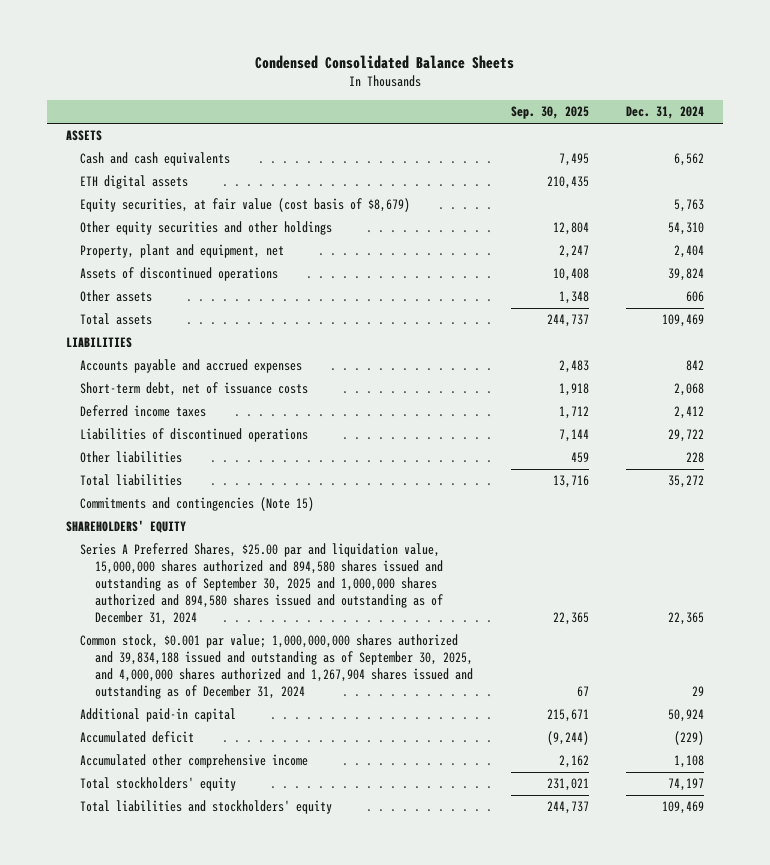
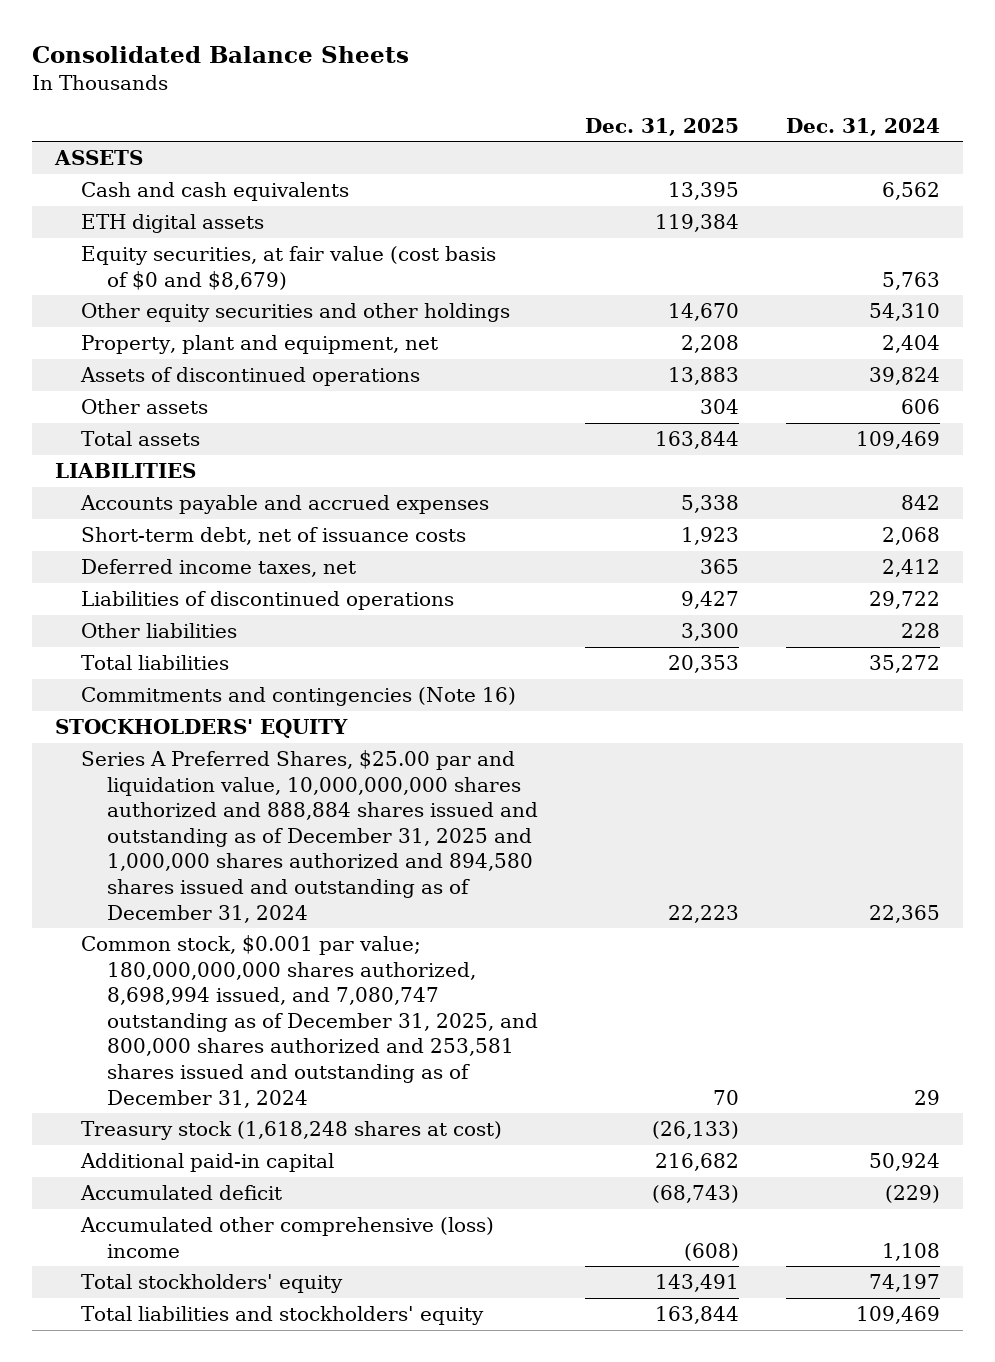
- Condensed Consolidated Balance Sheets
+ Consolidated Balance Sheets
- | Sep. 30, 2025 | Dec. 31, 2024
+ | Dec. 31, 2025 | Dec. 31, 2024
- Equity securities, at fair value (cost basis of $8,679) | | 5,763
+ Equity securities, at fair value (cost basis of $0 and $8,679) | | 5,763
- Deferred income taxes | 1,712 | 2,412
+ Deferred income taxes, net | 365 | 2,412
- Commitments and contingencies (Note 15)
- SHAREHOLDERS' EQUITY
- Series A Preferred Shares, $25.00 par and liquidation value, 15,000,000 shares authorized and 894,580 shares issued and outstanding as of September 30, 2025 and 1,000,000 shares authorized and 894,580 shares issued and outstanding as of December 31, 2024 | 22,365 | 22,365
- Common stock, $0.001 par value; 1,000,000,000 shares authorized and 39,834,188 issued and outstanding as of September 30, 2025, and 4,000,000 shares authorized and 1,267,904 shares issued and outstanding as of December 31, 2024 | 67 | 29
+ Commitments and contingencies (Note 16)
+ STOCKHOLDERS' EQUITY
+ Series A Preferred Shares, $25.00 par and liquidation value, 10,000,000,000 shares authorized and 888,884 shares issued and outstanding as of December 31, 2025 and 1,000,000 shares authorized and 894,580 shares issued and outstanding as of December 31, 2024 | 22,223 | 22,365
+ Common stock, $0.001 par value; 180,000,000,000 shares authorized, 8,698,994 issued, and 7,080,747 outstanding as of December 31, 2025, and 800,000 shares authorized and 253,581 shares issued and outstanding as of December 31, 2024 | 70 | 29
+ Treasury stock (1,618,248 shares at cost) | (26,133) |
- Accumulated other comprehensive income | 2,162 | 1,108
+ Accumulated other comprehensive (loss) income | (608) | 1,108

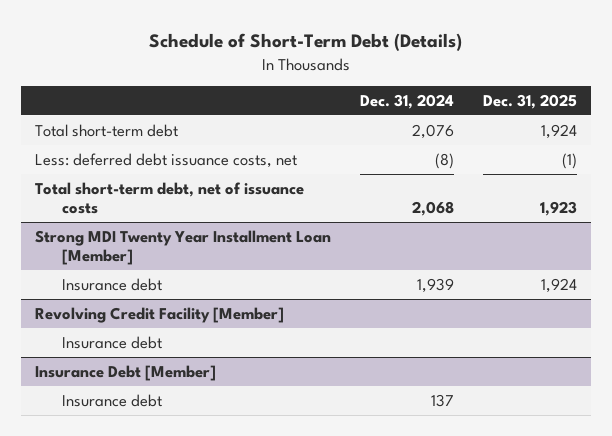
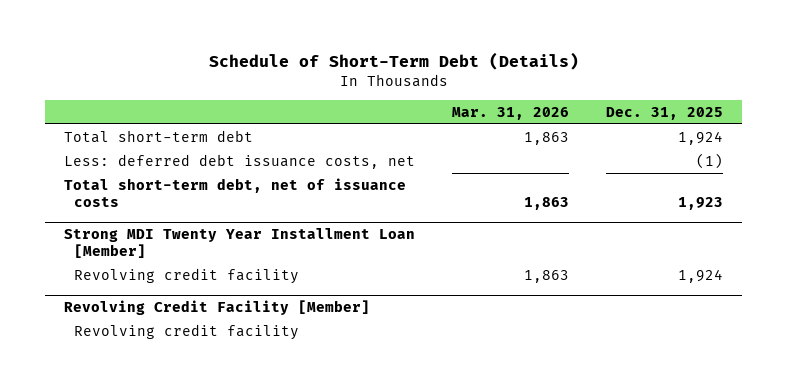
- | Dec. 31, 2024 | Dec. 31, 2025
+ | Mar. 31, 2026 | Dec. 31, 2025
@ Strong MDI Twenty Year Installment Loan [Member]
- Insurance debt | 1,939 | 1,924
+ Revolving credit facility | 1,863 | 1,924
@ Revolving Credit Facility [Member]
- Insurance debt
- Insurance Debt [Member]
- Insurance debt | 137 |
@ Revolving Credit Facility [Member]
+ Revolving credit facility

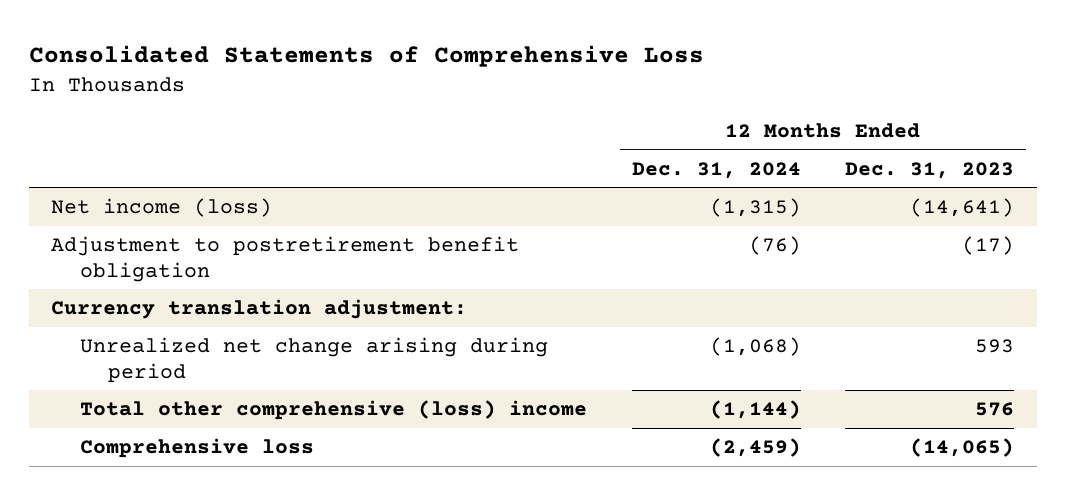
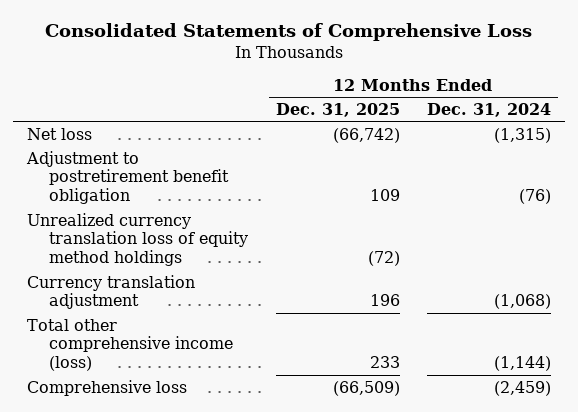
- | 12 Months Ended Dec. 31, 2024 | 12 Months Ended Dec. 31, 2023
+ | 12 Months Ended Dec. 31, 2025 | 12 Months Ended Dec. 31, 2024
- Net income (loss) | (1,315) | (14,641)
+ Net loss | (66,742) | (1,315)
- Currency translation adjustment:
- Unrealized net change arising during period | (1,068) | 593
- Total other comprehensive (loss) income | (1,144) | 576
+ Unrealized currency translation loss of equity method holdings | (72) |
+ Currency translation adjustment | 196 | (1,068)
+ Total other comprehensive income (loss) | 233 | (1,144)

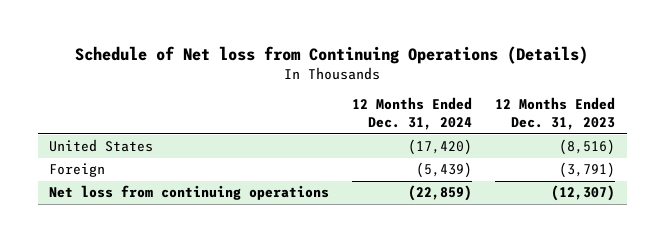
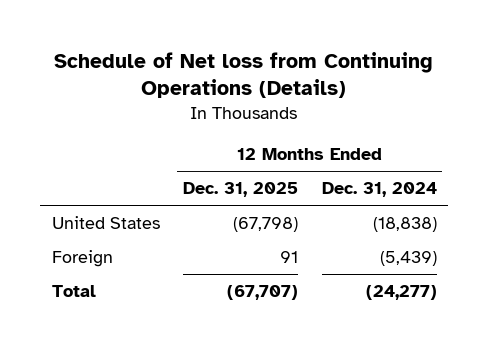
- | 12 Months Ended Dec. 31, 2024 | 12 Months Ended Dec. 31, 2023
+ | 12 Months Ended Dec. 31, 2025 | 12 Months Ended Dec. 31, 2024
- United States | (17,420) | (8,516)
+ United States | (67,798) | (18,838)
- Net loss from continuing operations | (22,859) | (12,307)
+ Total | (67,707) | (24,277)

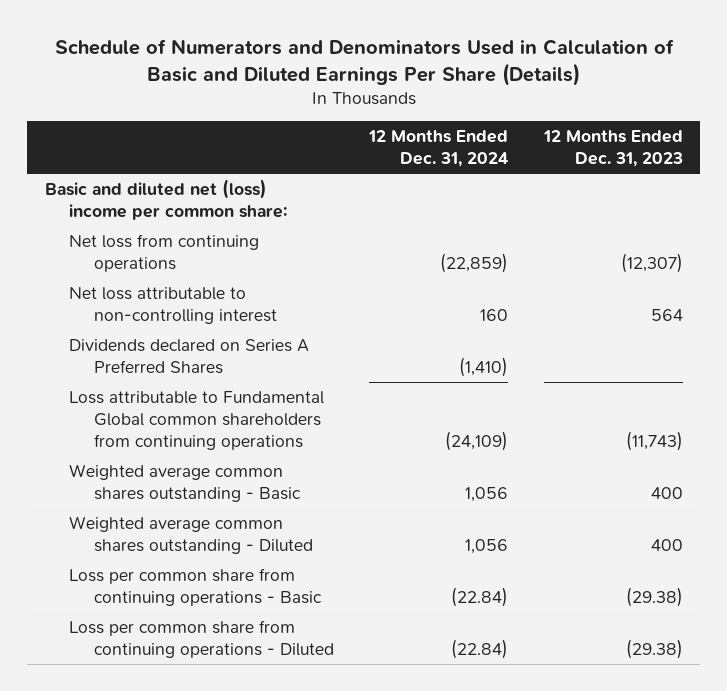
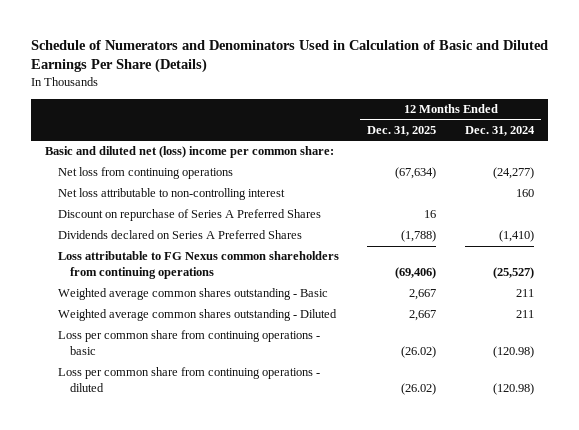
- | 12 Months Ended Dec. 31, 2024 | 12 Months Ended Dec. 31, 2023
+ | 12 Months Ended Dec. 31, 2025 | 12 Months Ended Dec. 31, 2024
- Net loss from continuing operations | (22,859) | (12,307)
+ Net loss from continuing operations | (67,634) | (24,277)
+ Discount on repurchase of Series A Preferred Shares | 16 |
- Loss attributable to Fundamental Global common shareholders from continuing operations | (24,109) | (11,743)
- Weighted average common shares outstanding - Basic | 1,056 | 400
- Weighted average common shares outstanding - Diluted | 1,056 | 400
- Loss per common share from continuing operations - Basic | (22.84) | (29.38)
- Loss per common share from continuing operations - Diluted | (22.84) | (29.38)
+ Loss attributable to FG Nexus common shareholders from continuing operations | (69,406) | (25,527)
+ Weighted average common shares outstanding - Basic | 2,667 | 211
+ Weighted average common shares outstanding - Diluted | 2,667 | 211
+ Loss per common share from continuing operations - basic | (26.02) | (120.98)
+ Loss per common share from continuing operations - diluted | (26.02) | (120.98)

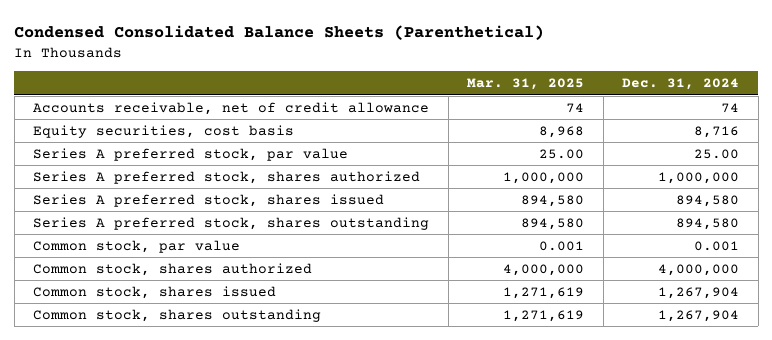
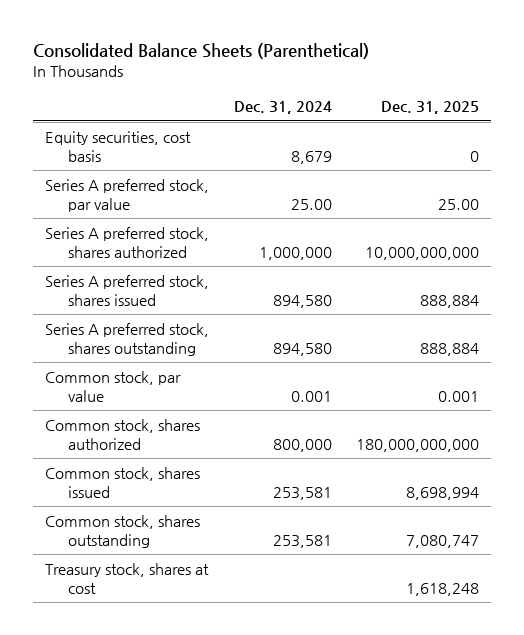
- Condensed Consolidated Balance Sheets (Parenthetical)
+ Consolidated Balance Sheets (Parenthetical)
- | Mar. 31, 2025 | Dec. 31, 2024
+ | Dec. 31, 2024 | Dec. 31, 2025
- Accounts receivable, net of credit allowance | 74 | 74
- Equity securities, cost basis | 8,968 | 8,716
+ Equity securities, cost basis | 8,679 | 0
- Common stock, shares authorized | 4,000,000 | 4,000,000
- Common stock, shares issued | 1,271,619 | 1,267,904
- Common stock, shares outstanding | 1,271,619 | 1,267,904
+ Common stock, shares authorized | 800,000 | 180,000,000,000
+ Common stock, shares issued | 253,581 | 8,698,994
+ Common stock, shares outstanding | 253,581 | 7,080,747
+ Treasury stock, shares at cost | | 1,618,248

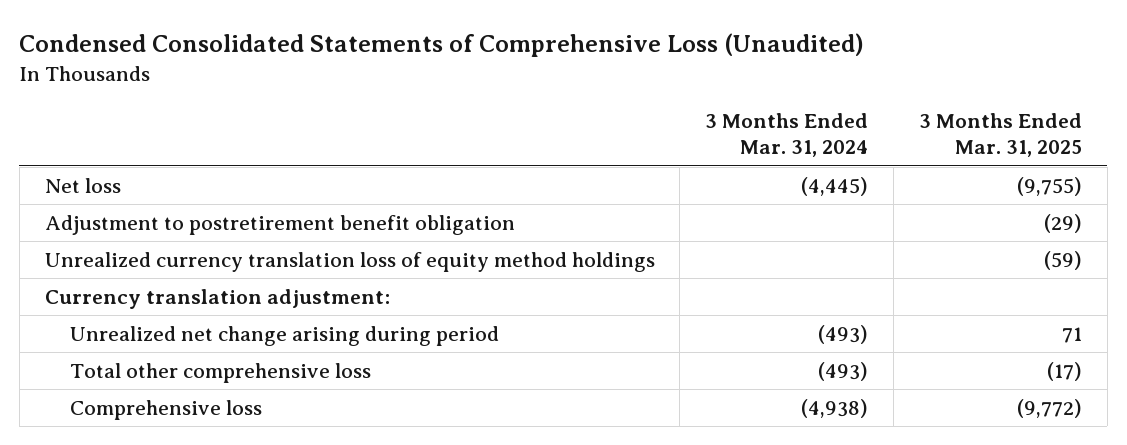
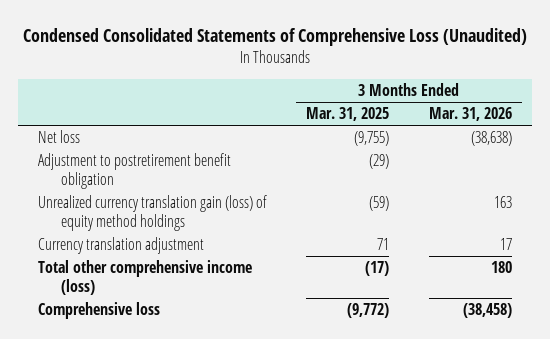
- | 3 Months Ended Mar. 31, 2024 | 3 Months Ended Mar. 31, 2025
+ | 3 Months Ended Mar. 31, 2025 | 3 Months Ended Mar. 31, 2026
- Unrealized currency translation loss of equity method holdings | | (59)
- Currency translation adjustment:
- Unrealized net change arising during period | (493) | 71
- Total other comprehensive loss | (493) | (17)
+ Unrealized currency translation gain (loss) of equity method holdings | (59) | 163
+ Currency translation adjustment | 71 | 17
+ Total other comprehensive income (loss) | (17) | 180

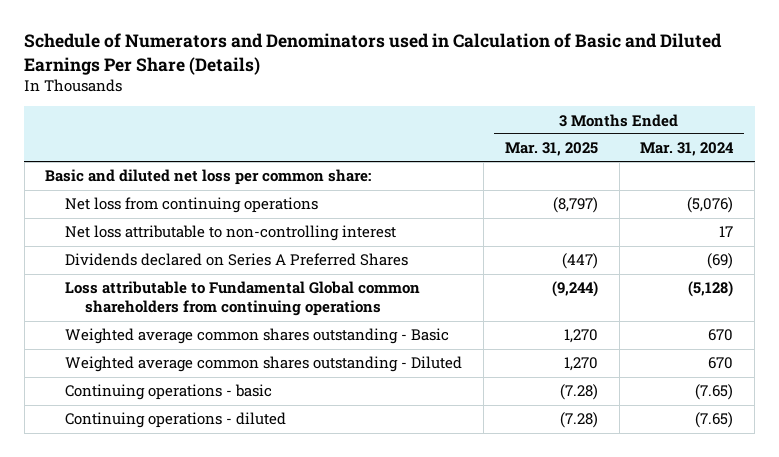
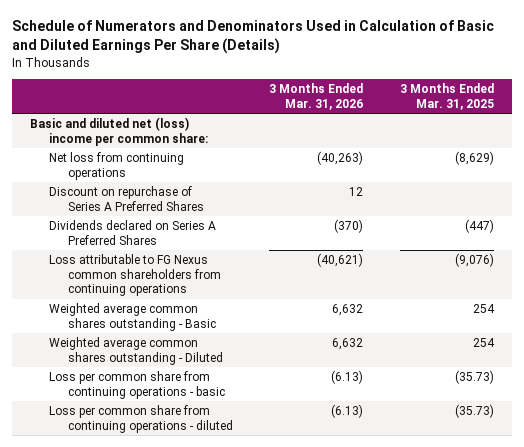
- Schedule of Numerators and Denominators used in Calculation of Basic and Diluted Earnings Per Share (Details)
+ Schedule of Numerators and Denominators Used in Calculation of Basic and Diluted Earnings Per Share (Details)
- | 3 Months Ended Mar. 31, 2025 | 3 Months Ended Mar. 31, 2024
+ | 3 Months Ended Mar. 31, 2026 | 3 Months Ended Mar. 31, 2025
- Basic and diluted net loss per common share:
- Net loss from continuing operations | (8,797) | (5,076)
- Net loss attributable to non-controlling interest | | 17
+ Basic and diluted net (loss) income per common share:
+ Net loss from continuing operations | (40,263) | (8,629)
+ Discount on repurchase of Series A Preferred Shares | 12 |
- Loss attributable to Fundamental Global common shareholders from continuing operations | (9,244) | (5,128)
- Weighted average common shares outstanding - Basic | 1,270 | 670
- Weighted average common shares outstanding - Diluted | 1,270 | 670
- Continuing operations - basic | (7.28) | (7.65)
- Continuing operations - diluted | (7.28) | (7.65)
+ Loss attributable to FG Nexus common shareholders from continuing operations | (40,621) | (9,076)
+ Weighted average common shares outstanding - Basic | 6,632 | 254
+ Weighted average common shares outstanding - Diluted | 6,632 | 254
+ Loss per common share from continuing operations - basic | (6.13) | (35.73)
+ Loss per common share from continuing operations - diluted | (6.13) | (35.73)

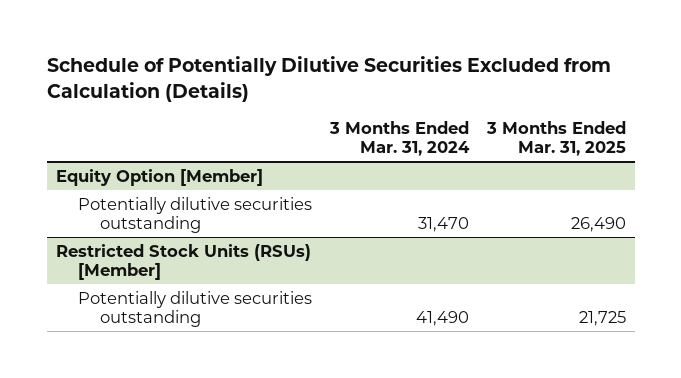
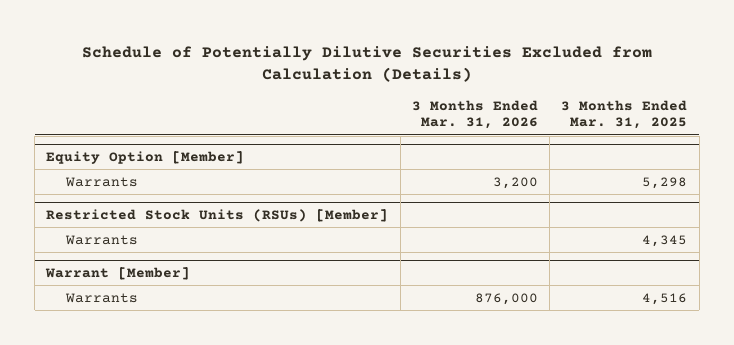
- | 3 Months Ended Mar. 31, 2024 | 3 Months Ended Mar. 31, 2025
+ | 3 Months Ended Mar. 31, 2026 | 3 Months Ended Mar. 31, 2025
@ Equity Option [Member]
- Potentially dilutive securities outstanding | 31,470 | 26,490
+ Warrants | 3,200 | 5,298
@ Restricted Stock Units (RSUs) [Member]
- Potentially dilutive securities outstanding | 41,490 | 21,725
+ Warrants | | 4,345
+ Warrant [Member]
+ Warrants | 876,000 | 4,516

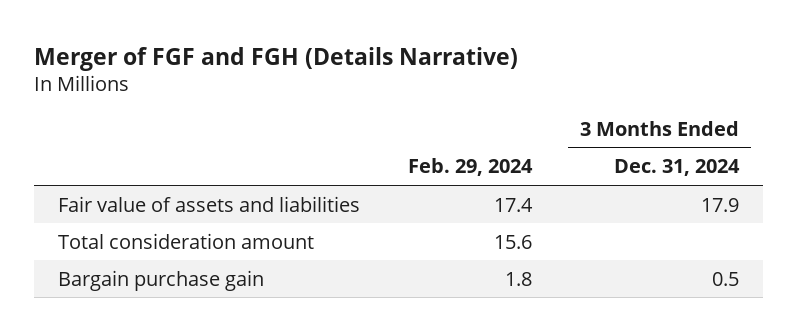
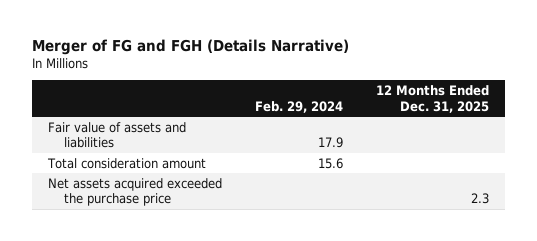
- Merger of FGF and FGH (Details Narrative)
+ Merger of FG and FGH (Details Narrative)
- | Feb. 29, 2024 | 3 Months Ended Dec. 31, 2024
+ | Feb. 29, 2024 | 12 Months Ended Dec. 31, 2025
- Fair value of assets and liabilities | 17.4 | 17.9
+ Fair value of assets and liabilities | 17.9 |
- Bargain purchase gain | 1.8 | 0.5
+ Net assets acquired exceeded the purchase price | | 2.3

